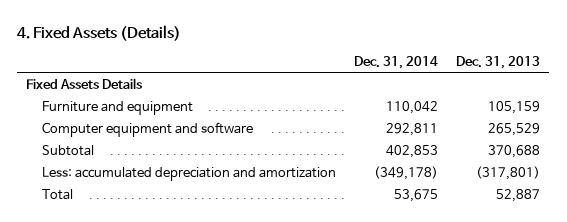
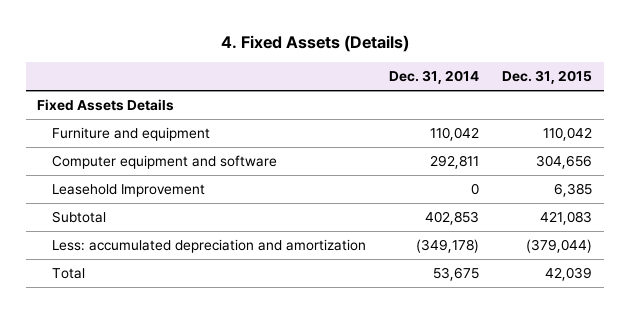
- | Dec. 31, 2014 | Dec. 31, 2013
+ | Dec. 31, 2014 | Dec. 31, 2015
+ Leasehold Improvement | 0 | 6,385

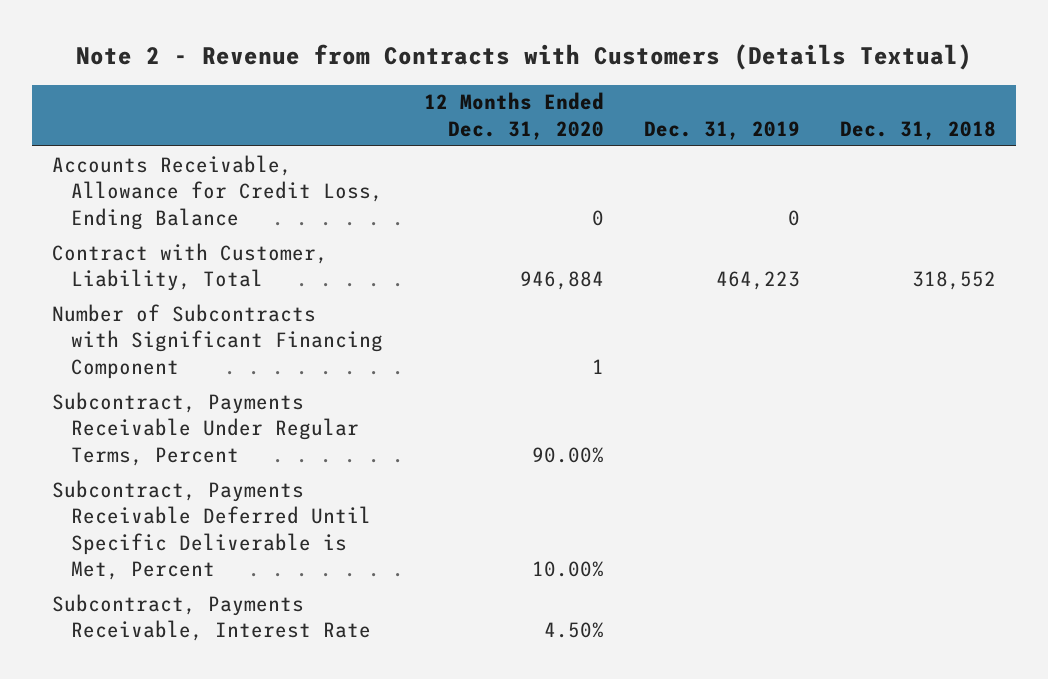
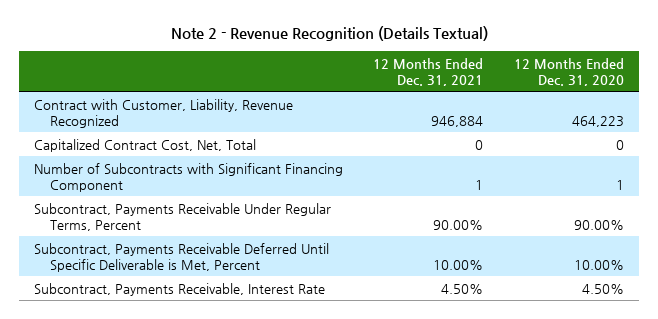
- Note 2 - Revenue from Contracts with Customers (Details Textual)
+ Note 2 - Revenue Recognition (Details Textual)
- | 12 Months Ended Dec. 31, 2020 | Dec. 31, 2019 | Dec. 31, 2018
+ | 12 Months Ended Dec. 31, 2021 | 12 Months Ended Dec. 31, 2020
- Accounts Receivable, Allowance for Credit Loss, Ending Balance | 0 | 0 |
- Contract with Customer, Liability, Total | 946,884 | 464,223 | 318,552
+ Contract with Customer, Liability, Revenue Recognized | 946,884 | 464,223
+ Capitalized Contract Cost, Net, Total | 0 | 0

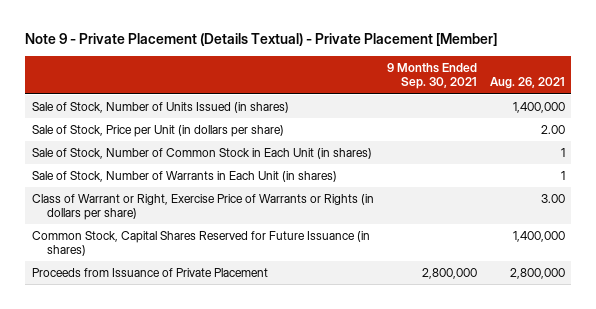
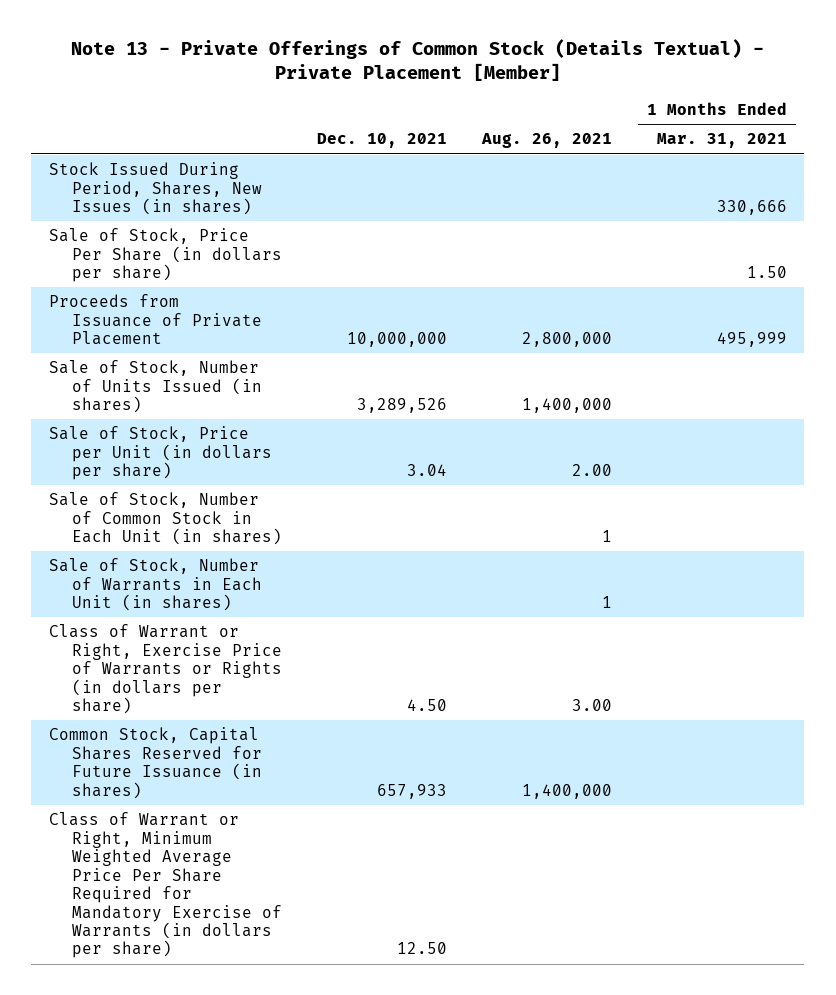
- Note 9 - Private Placement (Details Textual) - Private Placement [Member]
+ Note 13 - Private Offerings of Common Stock (Details Textual) - Private Placement [Member]
- | 9 Months Ended Sep. 30, 2021 | Aug. 26, 2021
+ | Dec. 10, 2021 | Aug. 26, 2021 | 1 Months Ended Mar. 31, 2021
+ Stock Issued During Period, Shares, New Issues (in shares) | | | 330,666
+ Sale of Stock, Price Per Share (in dollars per share) | | | 1.50
moved up: Proceeds from Issuance of Private Placement | 10,000,000 | 2,800,000 | 495,999
+ Class of Warrant or Right, Minimum Weighted Average Price Per Share Required for Mandatory Exercise of Warrants (in dollars per share) | 12.50 | |

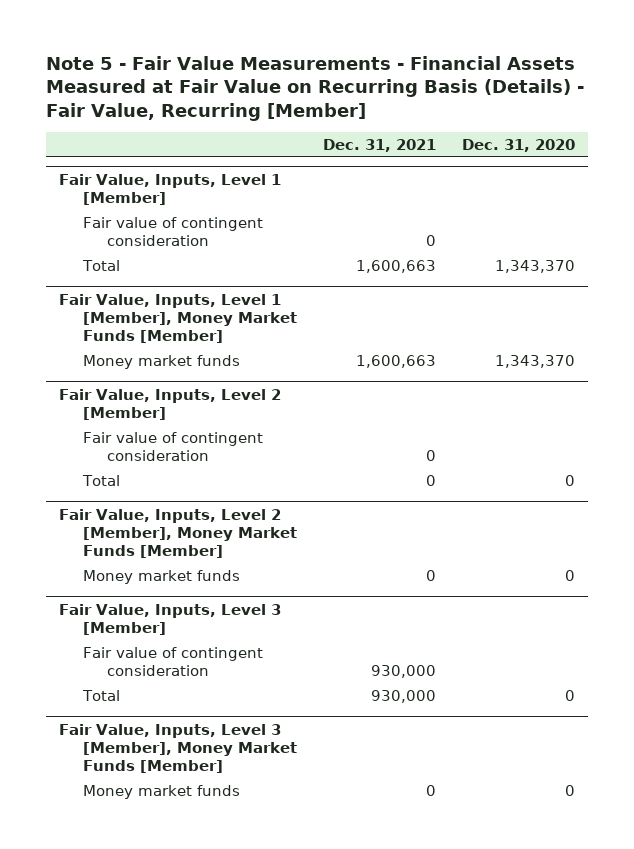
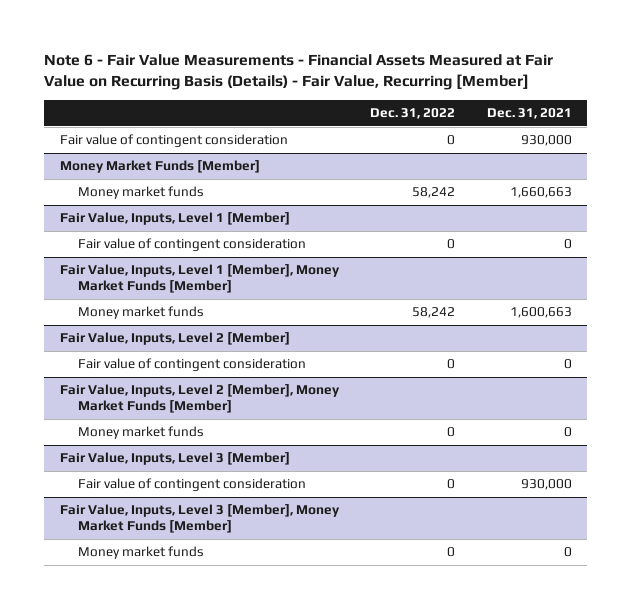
- Note 5 - Fair Value Measurements - Financial Assets Measured at Fair Value on Recurring Basis (Details) - Fair Value, Recurring [Member]
+ Note 6 - Fair Value Measurements - Financial Assets Measured at Fair Value on Recurring Basis (Details) - Fair Value, Recurring [Member]
- | Dec. 31, 2021 | Dec. 31, 2020
+ | Dec. 31, 2022 | Dec. 31, 2021
+ Fair value of contingent consideration | 0 | 930,000
+ Money Market Funds [Member]
+ Money market funds | 58,242 | 1,660,663
@ Fair Value, Inputs, Level 1 [Member]
- Total | 1,600,663 | 1,343,370
@ Fair Value, Inputs, Level 2 [Member]
- Total | 0 | 0
@ Fair Value, Inputs, Level 3 [Member]
- Total | 930,000 | 0

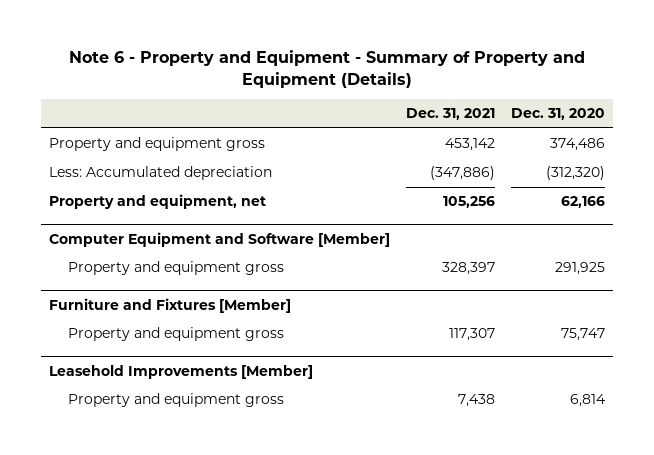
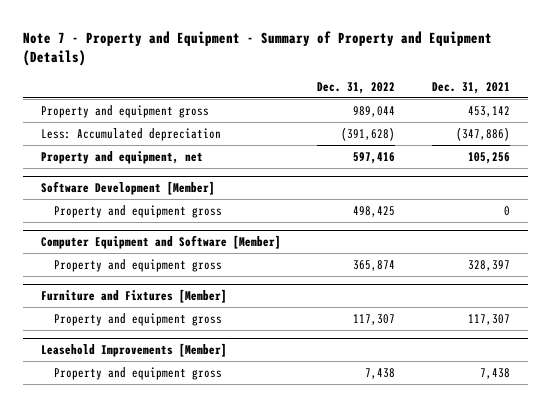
- Note 6 - Property and Equipment - Summary of Property and Equipment (Details)
+ Note 7 - Property and Equipment - Summary of Property and Equipment (Details)
- | Dec. 31, 2021 | Dec. 31, 2020
+ | Dec. 31, 2022 | Dec. 31, 2021
+ Software Development [Member]
+ Property and equipment gross | 498,425 | 0

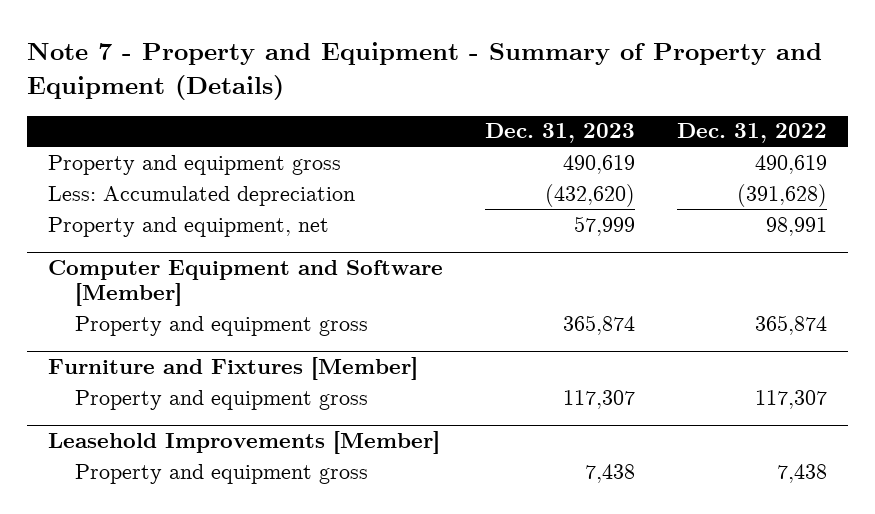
- | Dec. 31, 2022 | Dec. 31, 2021
+ | Dec. 31, 2023 | Dec. 31, 2022
- Property and equipment gross | 989,044 | 453,142
+ Property and equipment gross | 490,619 | 490,619
- Property and equipment, net | 597,416 | 105,256
- Software Development [Member]
- Property and equipment gross | 498,425 | 0
+ Property and equipment, net | 57,999 | 98,991

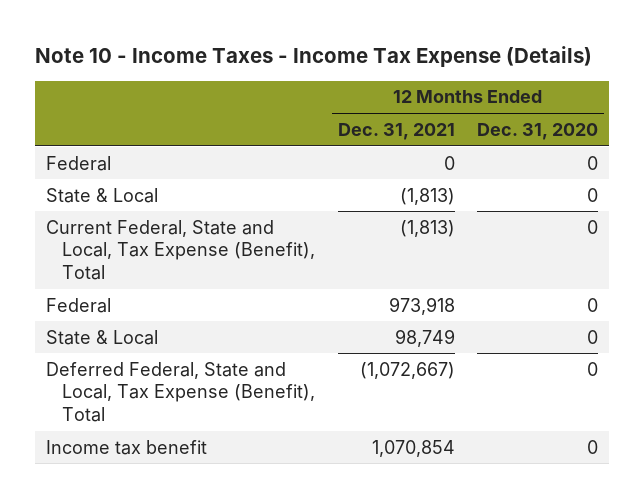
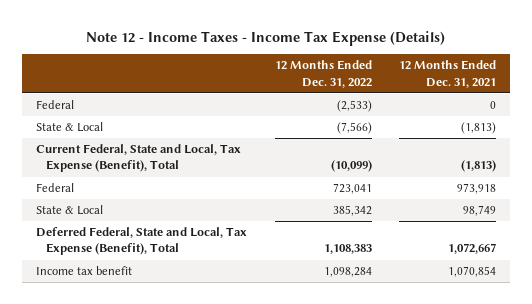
- Note 10 - Income Taxes - Income Tax Expense (Details)
+ Note 12 - Income Taxes - Income Tax Expense (Details)
- | 12 Months Ended Dec. 31, 2021 | 12 Months Ended Dec. 31, 2020
+ | 12 Months Ended Dec. 31, 2022 | 12 Months Ended Dec. 31, 2021
- Deferred Federal, State and Local, Tax Expense (Benefit), Total | (1,072,667) | 0
+ Deferred Federal, State and Local, Tax Expense (Benefit), Total | 1,108,383 | 1,072,667

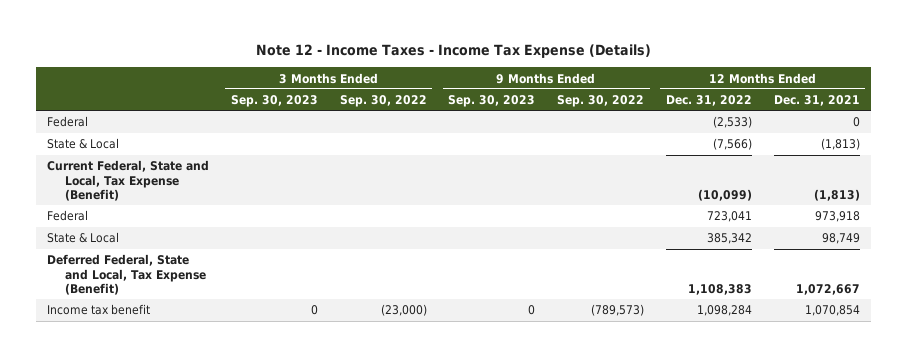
- | 12 Months Ended Dec. 31, 2022 | 12 Months Ended Dec. 31, 2021
+ | 3 Months Ended Sep. 30, 2023 | 3 Months Ended Sep. 30, 2022 | 9 Months Ended Sep. 30, 2023 | 9 Months Ended Sep. 30, 2022 | 12 Months Ended Dec. 31, 2022 | 12 Months Ended Dec. 31, 2021
- Current Federal, State and Local, Tax Expense (Benefit), Total | (10,099) | (1,813)
+ Current Federal, State and Local, Tax Expense (Benefit) | | | | | (10,099) | (1,813)
- Deferred Federal, State and Local, Tax Expense (Benefit), Total | 1,108,383 | 1,072,667
+ Deferred Federal, State and Local, Tax Expense (Benefit) | | | | | 1,108,383 | 1,072,667

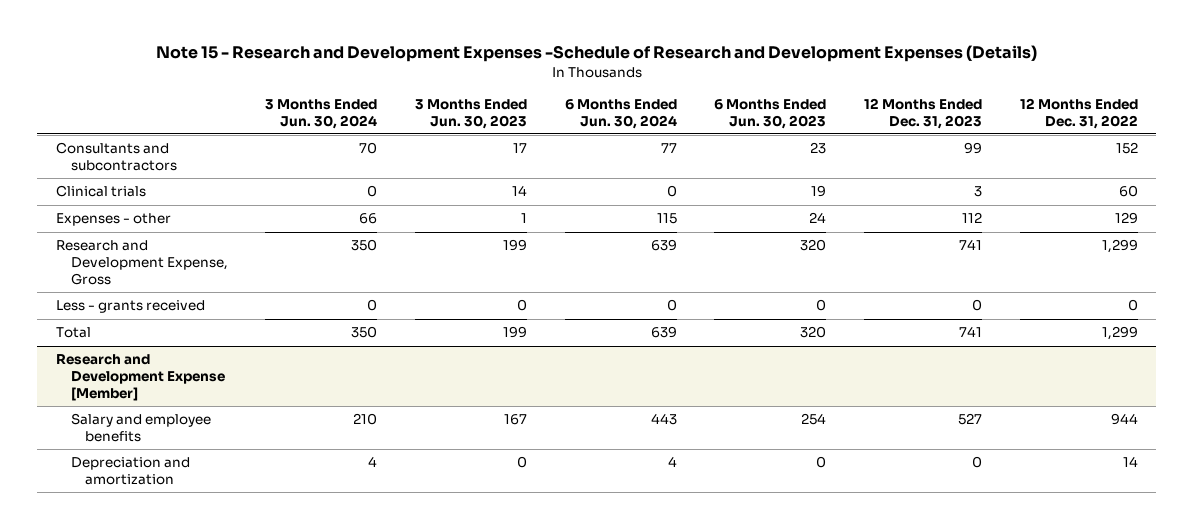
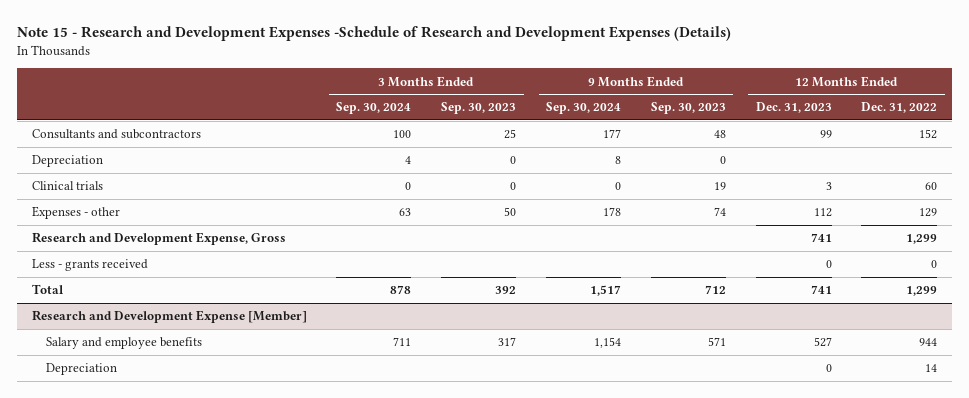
- | 3 Months Ended Jun. 30, 2024 | 3 Months Ended Jun. 30, 2023 | 6 Months Ended Jun. 30, 2024 | 6 Months Ended Jun. 30, 2023 | 12 Months Ended Dec. 31, 2023 | 12 Months Ended Dec. 31, 2022
+ | 3 Months Ended Sep. 30, 2024 | 3 Months Ended Sep. 30, 2023 | 9 Months Ended Sep. 30, 2024 | 9 Months Ended Sep. 30, 2023 | 12 Months Ended Dec. 31, 2023 | 12 Months Ended Dec. 31, 2022
+ Depreciation | 4 | 0 | 8 | 0 | |
@ Research and Development Expense [Member]
- Depreciation and amortization | 4 | 0 | 4 | 0 | 0 | 14
+ Depreciation | | | | | 0 | 14

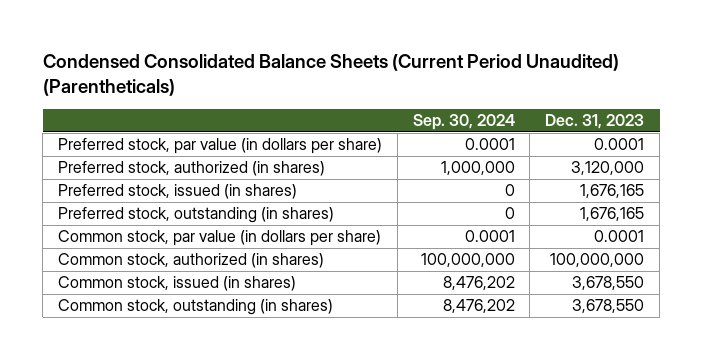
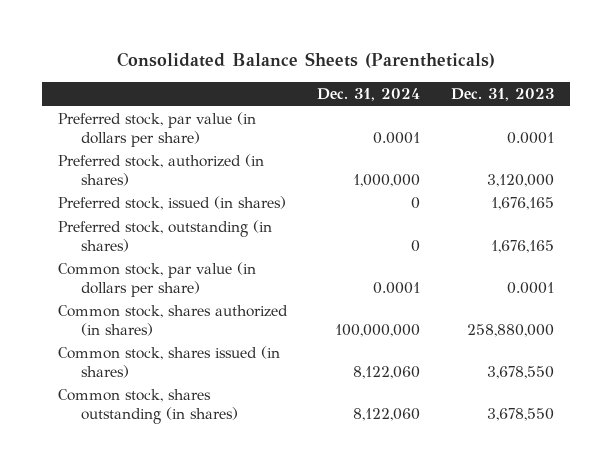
- Condensed Consolidated Balance Sheets (Current Period Unaudited) (Parentheticals)
+ Consolidated Balance Sheets (Parentheticals)
- | Sep. 30, 2024 | Dec. 31, 2023
+ | Dec. 31, 2024 | Dec. 31, 2023
- Common stock, authorized (in shares) | 100,000,000 | 100,000,000
- Common stock, issued (in shares) | 8,476,202 | 3,678,550
- Common stock, outstanding (in shares) | 8,476,202 | 3,678,550
+ Common stock, shares authorized (in shares) | 100,000,000 | 258,880,000
+ Common stock, shares issued (in shares) | 8,122,060 | 3,678,550
+ Common stock, shares outstanding (in shares) | 8,122,060 | 3,678,550

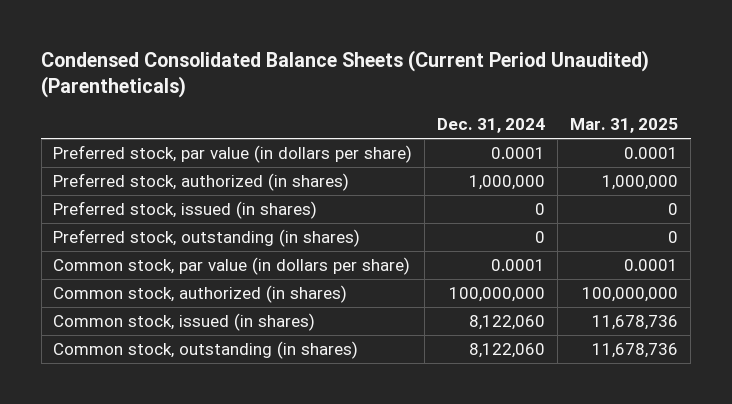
- Consolidated Balance Sheets (Parentheticals)
+ Condensed Consolidated Balance Sheets (Current Period Unaudited) (Parentheticals)
- | Dec. 31, 2024 | Dec. 31, 2023
+ | Dec. 31, 2024 | Mar. 31, 2025
- Common stock, shares authorized (in shares) | 100,000,000 | 258,880,000
- Common stock, shares issued (in shares) | 8,122,060 | 3,678,550
- Common stock, shares outstanding (in shares) | 8,122,060 | 3,678,550
+ Common stock, authorized (in shares) | 100,000,000 | 100,000,000
+ Common stock, issued (in shares) | 8,122,060 | 11,678,736
+ Common stock, outstanding (in shares) | 8,122,060 | 11,678,736

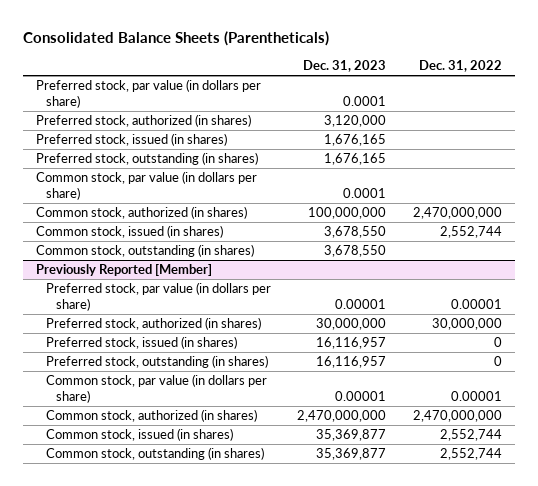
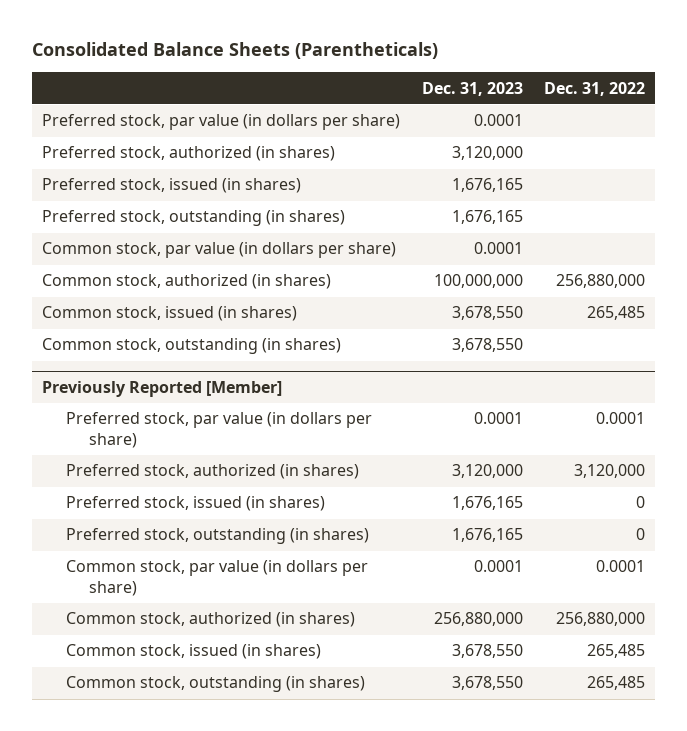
- Common stock, authorized (in shares) | 100,000,000 | 2,470,000,000
- Common stock, issued (in shares) | 3,678,550 | 2,552,744
+ Common stock, authorized (in shares) | 100,000,000 | 256,880,000
+ Common stock, issued (in shares) | 3,678,550 | 265,485
@ Previously Reported [Member]
- Preferred stock, par value (in dollars per share) | 0.00001 | 0.00001
- Preferred stock, authorized (in shares) | 30,000,000 | 30,000,000
- Preferred stock, issued (in shares) | 16,116,957 | 0
- Preferred stock, outstanding (in shares) | 16,116,957 | 0
- Common stock, par value (in dollars per share) | 0.00001 | 0.00001
- Common stock, authorized (in shares) | 2,470,000,000 | 2,470,000,000
- Common stock, issued (in shares) | 35,369,877 | 2,552,744
- Common stock, outstanding (in shares) | 35,369,877 | 2,552,744
+ Preferred stock, par value (in dollars per share) | 0.0001 | 0.0001
+ Preferred stock, authorized (in shares) | 3,120,000 | 3,120,000
+ Preferred stock, issued (in shares) | 1,676,165 | 0
+ Preferred stock, outstanding (in shares) | 1,676,165 | 0
+ Common stock, par value (in dollars per share) | 0.0001 | 0.0001
+ Common stock, authorized (in shares) | 256,880,000 | 256,880,000
+ Common stock, issued (in shares) | 3,678,550 | 265,485
+ Common stock, outstanding (in shares) | 3,678,550 | 265,485

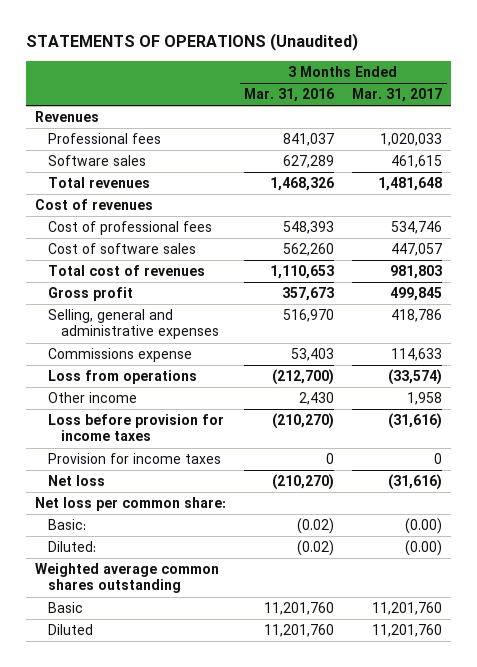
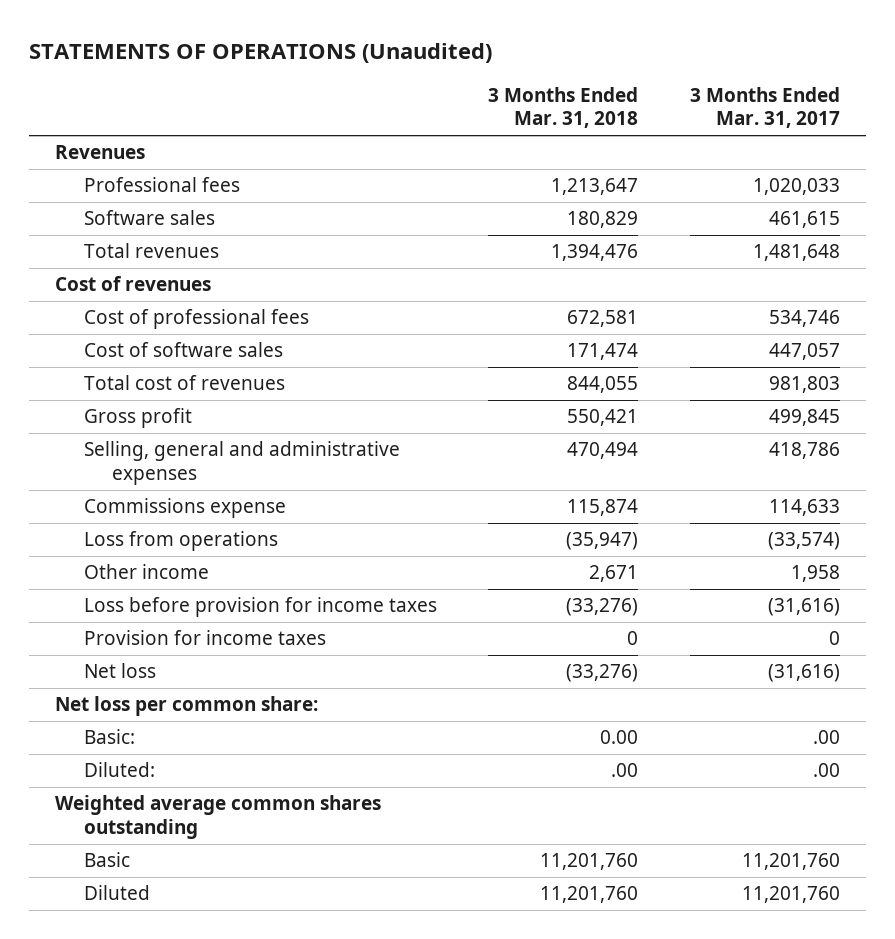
- | 3 Months Ended Mar. 31, 2016 | 3 Months Ended Mar. 31, 2017
+ | 3 Months Ended Mar. 31, 2018 | 3 Months Ended Mar. 31, 2017
- Basic: | (0.02) | (0.00)
- Diluted: | (0.02) | (0.00)
+ Basic: | 0.00 | .00
+ Diluted: | .00 | .00

